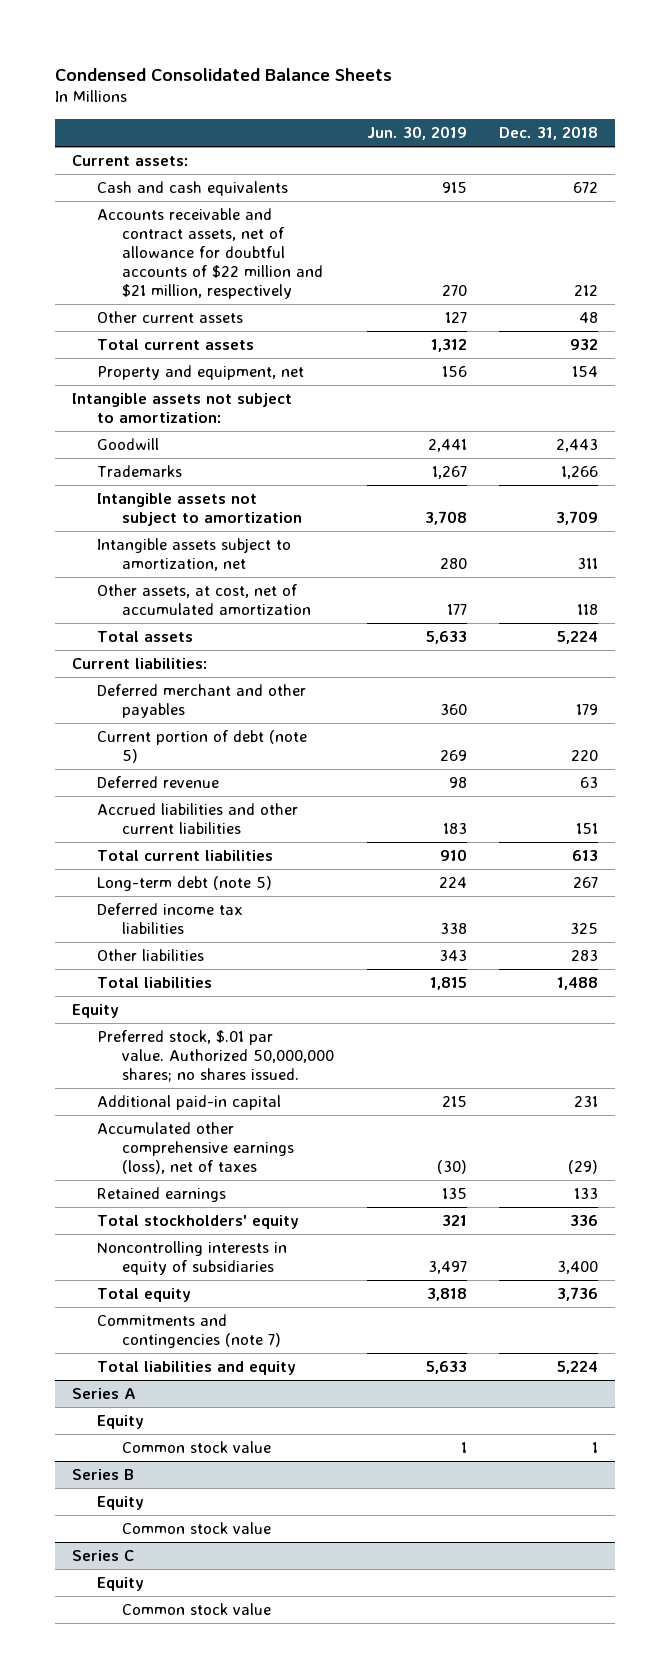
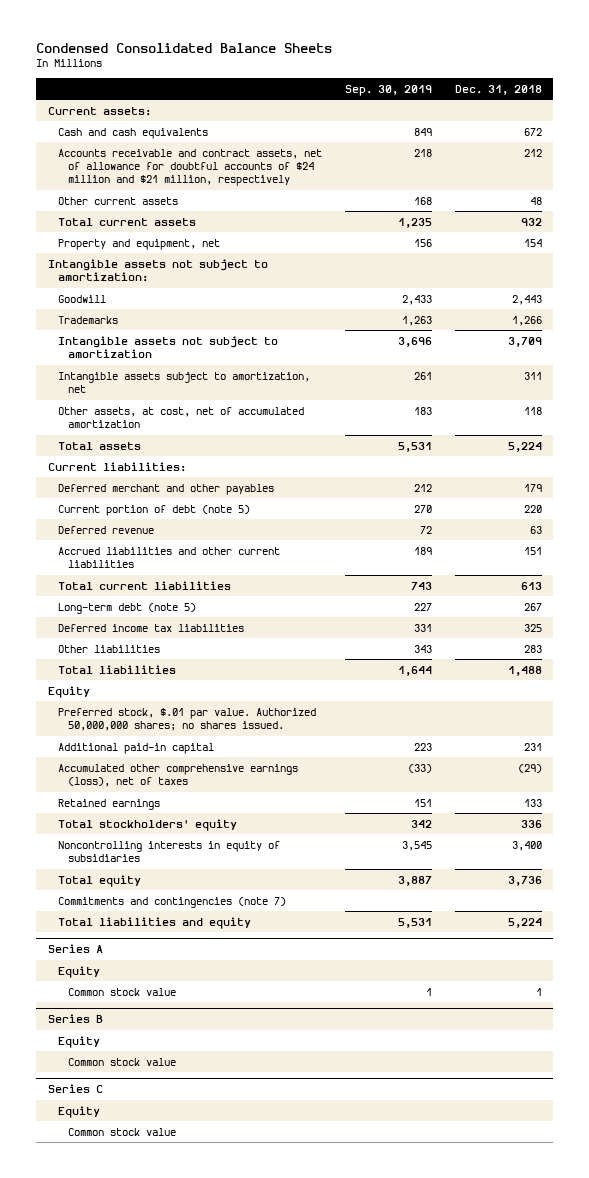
- | Jun. 30, 2019 | Dec. 31, 2018
+ | Sep. 30, 2019 | Dec. 31, 2018
- Accounts receivable and contract assets, net of allowance for doubtful accounts of $22 million and $21 million, respectively | 270 | 212
+ Accounts receivable and contract assets, net of allowance for doubtful accounts of $24 million and $21 million, respectively | 218 | 212

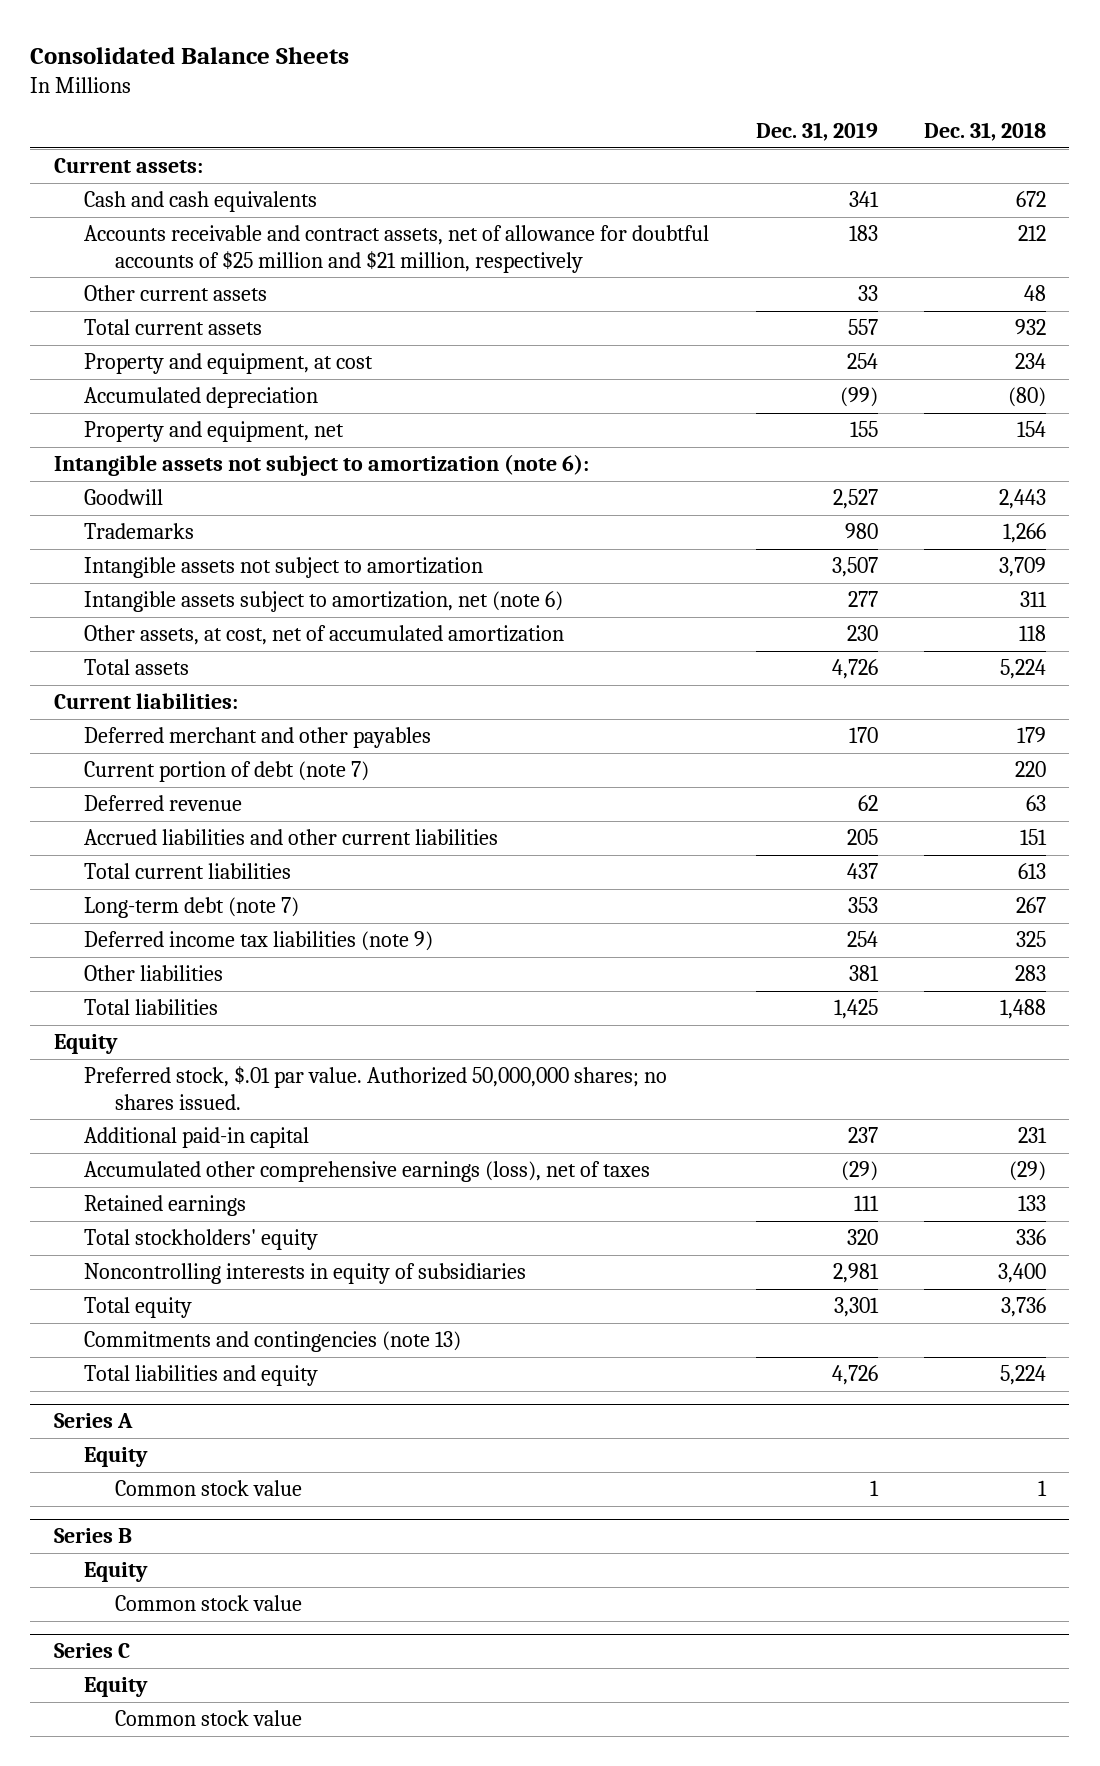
- Condensed Consolidated Balance Sheets
+ Consolidated Balance Sheets
- | Sep. 30, 2019 | Dec. 31, 2018
+ | Dec. 31, 2019 | Dec. 31, 2018
- Accounts receivable and contract assets, net of allowance for doubtful accounts of $24 million and $21 million, respectively | 218 | 212
+ Accounts receivable and contract assets, net of allowance for doubtful accounts of $25 million and $21 million, respectively | 183 | 212
+ Property and equipment, at cost | 254 | 234
+ Accumulated depreciation | (99) | (80)
- Intangible assets not subject to amortization:
+ Intangible assets not subject to amortization (note 6):
- Intangible assets subject to amortization, net | 261 | 311
+ Intangible assets subject to amortization, net (note 6) | 277 | 311
- Current portion of debt (note 5) | 270 | 220
+ Current portion of debt (note 7) | | 220
- Long-term debt (note 5) | 227 | 267
- Deferred income tax liabilities | 331 | 325
+ Long-term debt (note 7) | 353 | 267
+ Deferred income tax liabilities (note 9) | 254 | 325
- Commitments and contingencies (note 7)
+ Commitments and contingencies (note 13)

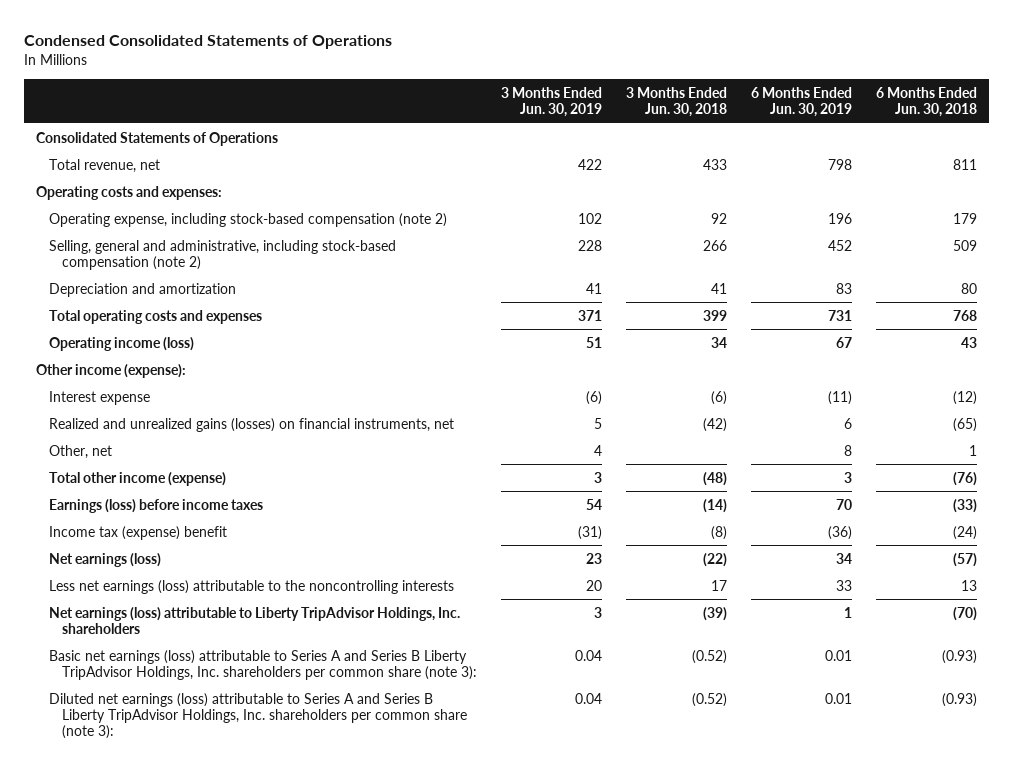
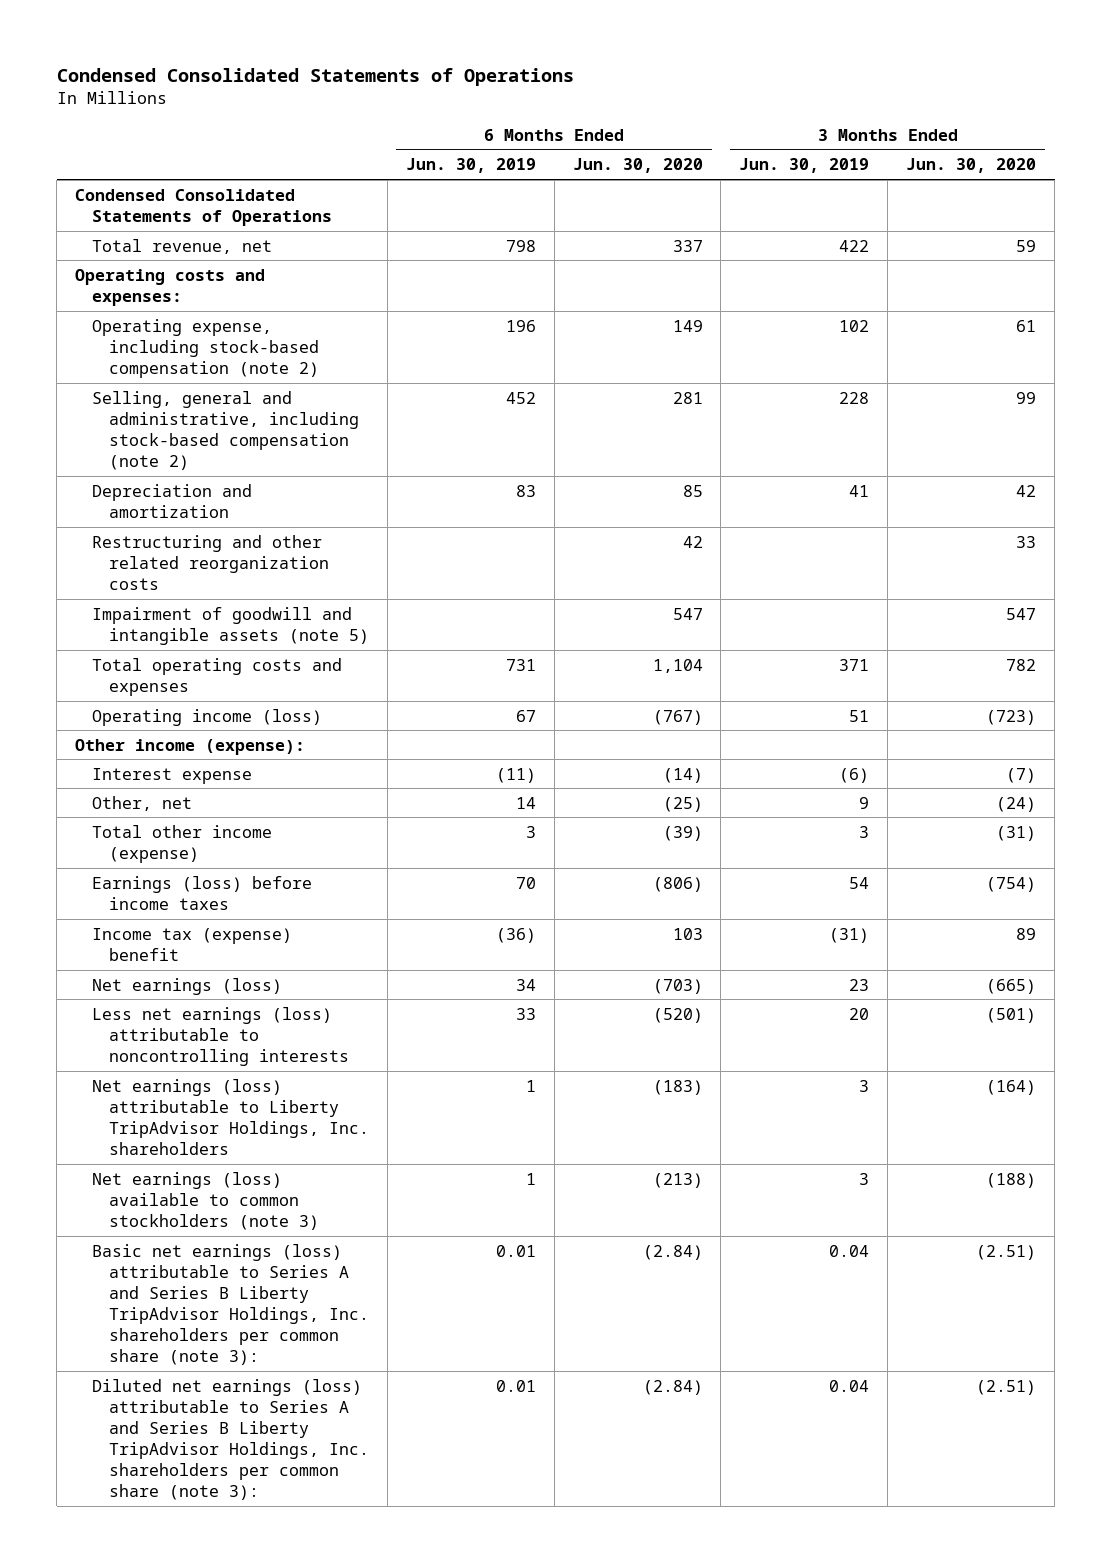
- | 3 Months Ended Jun. 30, 2019 | 3 Months Ended Jun. 30, 2018 | 6 Months Ended Jun. 30, 2019 | 6 Months Ended Jun. 30, 2018
+ | 6 Months Ended Jun. 30, 2019 | 6 Months Ended Jun. 30, 2020 | 3 Months Ended Jun. 30, 2019 | 3 Months Ended Jun. 30, 2020
- Consolidated Statements of Operations
+ Condensed Consolidated Statements of Operations
+ Restructuring and other related reorganization costs | | 42 | | 33
+ Impairment of goodwill and intangible assets (note 5) | | 547 | | 547
- Realized and unrealized gains (losses) on financial instruments, net | 5 | (42) | 6 | (65)
- Other, net | 4 | | 8 | 1
+ Other, net | 14 | (25) | 9 | (24)
- Less net earnings (loss) attributable to the noncontrolling interests | 20 | 17 | 33 | 13
+ Less net earnings (loss) attributable to noncontrolling interests | 33 | (520) | 20 | (501)
+ Net earnings (loss) available to common stockholders (note 3) | 1 | (213) | 3 | (188)

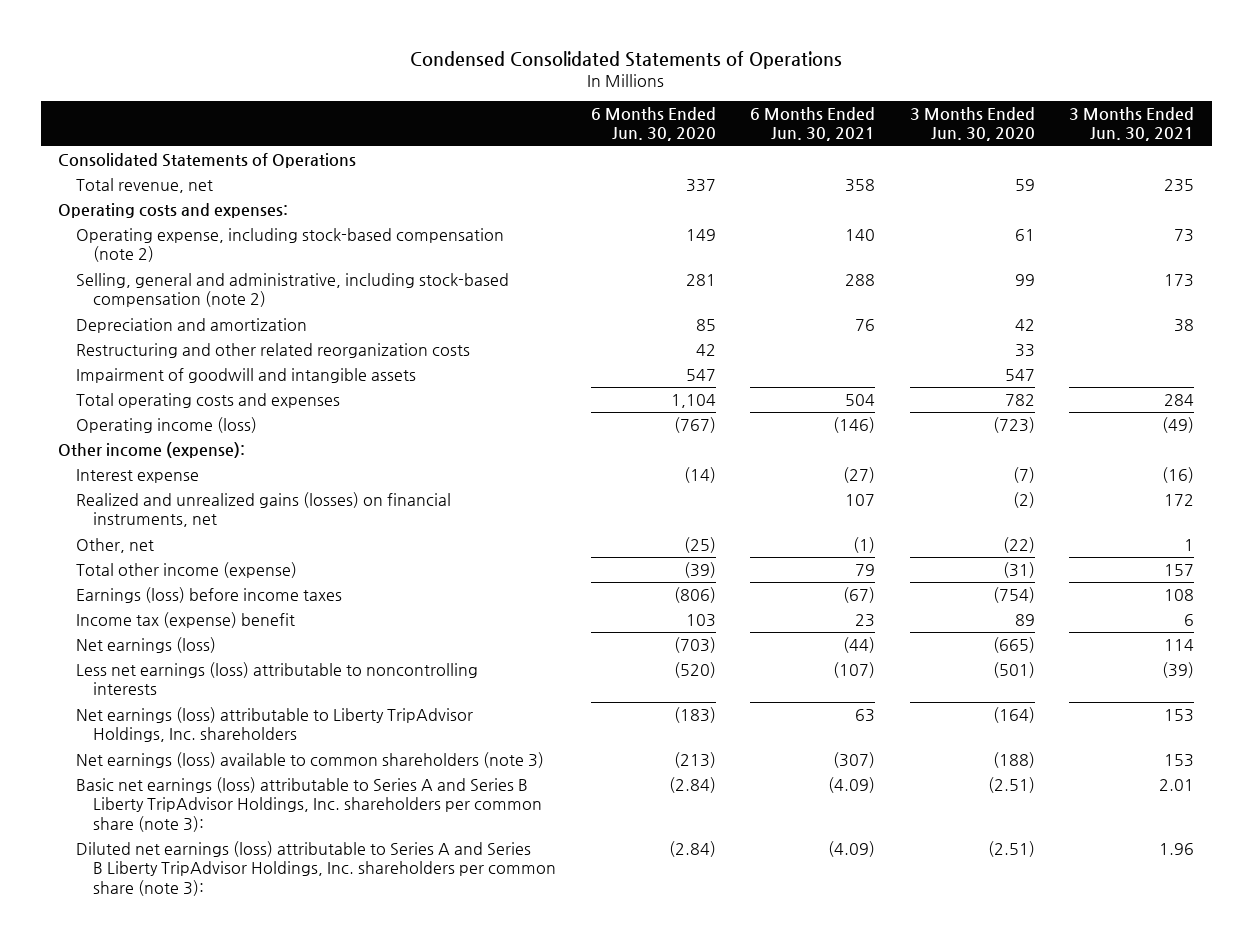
- | 6 Months Ended Jun. 30, 2019 | 6 Months Ended Jun. 30, 2020 | 3 Months Ended Jun. 30, 2019 | 3 Months Ended Jun. 30, 2020
+ | 6 Months Ended Jun. 30, 2020 | 6 Months Ended Jun. 30, 2021 | 3 Months Ended Jun. 30, 2020 | 3 Months Ended Jun. 30, 2021
- Condensed Consolidated Statements of Operations
+ Consolidated Statements of Operations
- Impairment of goodwill and intangible assets (note 5) | | 547 | | 547
+ Impairment of goodwill and intangible assets | 547 | | 547 |
- Other, net | 14 | (25) | 9 | (24)
+ Realized and unrealized gains (losses) on financial instruments, net | | 107 | (2) | 172
+ Other, net | (25) | (1) | (22) | 1
- Net earnings (loss) available to common stockholders (note 3) | 1 | (213) | 3 | (188)
+ Net earnings (loss) available to common shareholders (note 3) | (213) | (307) | (188) | 153

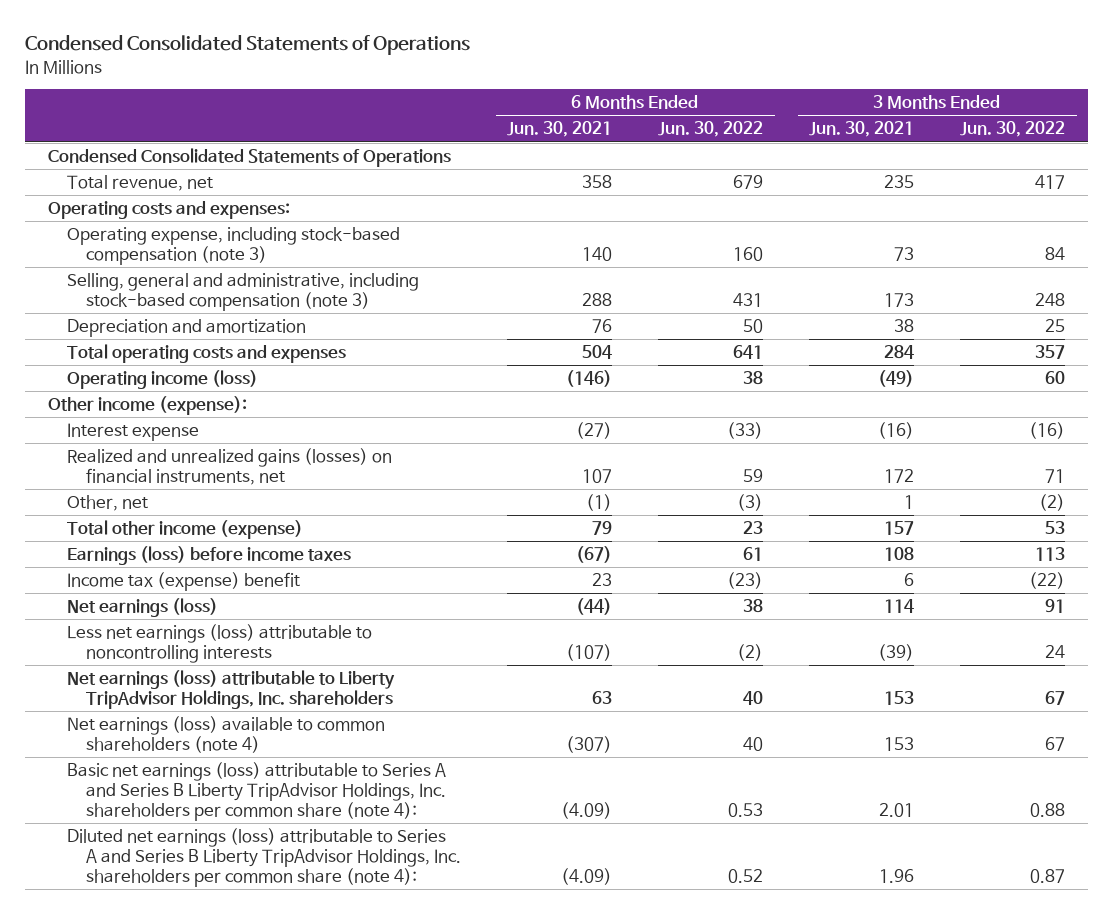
- | 6 Months Ended Jun. 30, 2020 | 6 Months Ended Jun. 30, 2021 | 3 Months Ended Jun. 30, 2020 | 3 Months Ended Jun. 30, 2021
+ | 6 Months Ended Jun. 30, 2021 | 6 Months Ended Jun. 30, 2022 | 3 Months Ended Jun. 30, 2021 | 3 Months Ended Jun. 30, 2022
- Consolidated Statements of Operations
+ Condensed Consolidated Statements of Operations
- Operating expense, including stock-based compensation (note 2) | 149 | 140 | 61 | 73
- Selling, general and administrative, including stock-based compensation (note 2) | 281 | 288 | 99 | 173
+ Operating expense, including stock-based compensation (note 3) | 140 | 160 | 73 | 84
+ Selling, general and administrative, including stock-based compensation (note 3) | 288 | 431 | 173 | 248
- Restructuring and other related reorganization costs | 42 | | 33 |
- Impairment of goodwill and intangible assets | 547 | | 547 |
- Net earnings (loss) available to common shareholders (note 3) | (213) | (307) | (188) | 153
- Basic net earnings (loss) attributable to Series A and Series B Liberty TripAdvisor Holdings, Inc. shareholders per common share (note 3): | (2.84) | (4.09) | (2.51) | 2.01
- Diluted net earnings (loss) attributable to Series A and Series B Liberty TripAdvisor Holdings, Inc. shareholders per common share (note 3): | (2.84) | (4.09) | (2.51) | 1.96
+ Net earnings (loss) available to common shareholders (note 4) | (307) | 40 | 153 | 67
+ Basic net earnings (loss) attributable to Series A and Series B Liberty TripAdvisor Holdings, Inc. shareholders per common share (note 4): | (4.09) | 0.53 | 2.01 | 0.88
+ Diluted net earnings (loss) attributable to Series A and Series B Liberty TripAdvisor Holdings, Inc. shareholders per common share (note 4): | (4.09) | 0.52 | 1.96 | 0.87

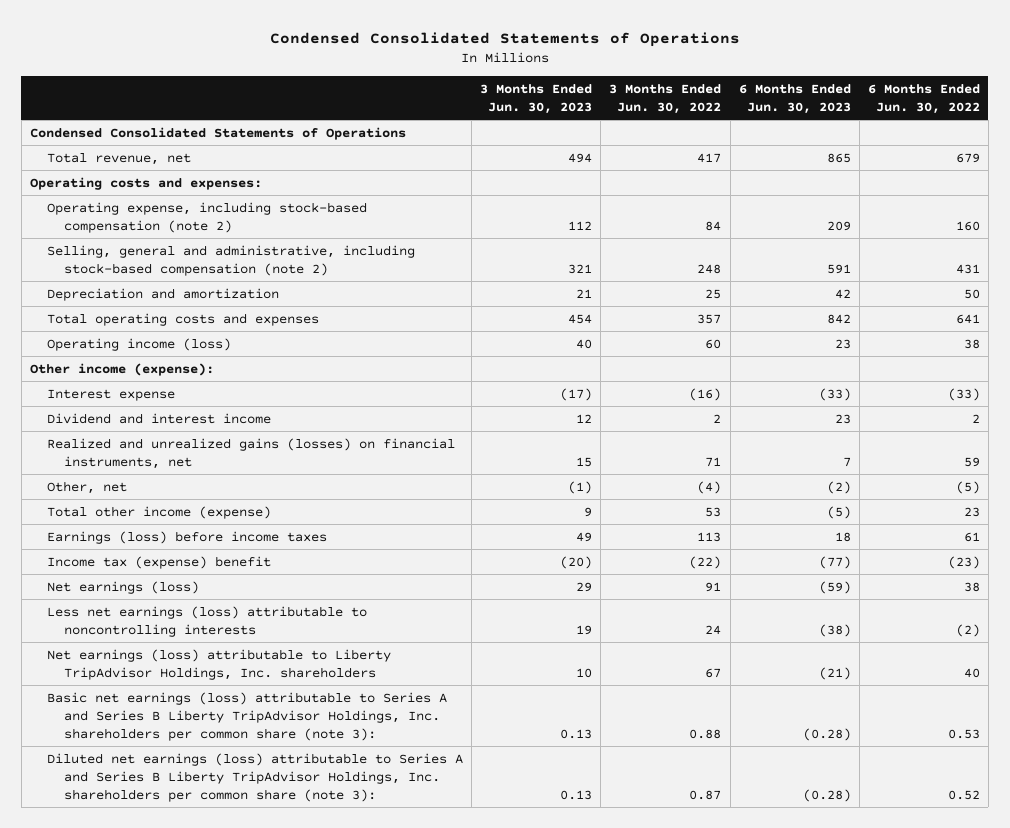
- | 6 Months Ended Jun. 30, 2021 | 6 Months Ended Jun. 30, 2022 | 3 Months Ended Jun. 30, 2021 | 3 Months Ended Jun. 30, 2022
+ | 3 Months Ended Jun. 30, 2023 | 3 Months Ended Jun. 30, 2022 | 6 Months Ended Jun. 30, 2023 | 6 Months Ended Jun. 30, 2022
- Operating expense, including stock-based compensation (note 3) | 140 | 160 | 73 | 84
- Selling, general and administrative, including stock-based compensation (note 3) | 288 | 431 | 173 | 248
+ Operating expense, including stock-based compensation (note 2) | 112 | 84 | 209 | 160
+ Selling, general and administrative, including stock-based compensation (note 2) | 321 | 248 | 591 | 431
+ Dividend and interest income | 12 | 2 | 23 | 2
- Other, net | (1) | (3) | 1 | (2)
+ Other, net | (1) | (4) | (2) | (5)
- Net earnings (loss) available to common shareholders (note 4) | (307) | 40 | 153 | 67
- Basic net earnings (loss) attributable to Series A and Series B Liberty TripAdvisor Holdings, Inc. shareholders per common share (note 4): | (4.09) | 0.53 | 2.01 | 0.88
- Diluted net earnings (loss) attributable to Series A and Series B Liberty TripAdvisor Holdings, Inc. shareholders per common share (note 4): | (4.09) | 0.52 | 1.96 | 0.87
+ Basic net earnings (loss) attributable to Series A and Series B Liberty TripAdvisor Holdings, Inc. shareholders per common share (note 3): | 0.13 | 0.88 | (0.28) | 0.53
+ Diluted net earnings (loss) attributable to Series A and Series B Liberty TripAdvisor Holdings, Inc. shareholders per common share (note 3): | 0.13 | 0.87 | (0.28) | 0.52

